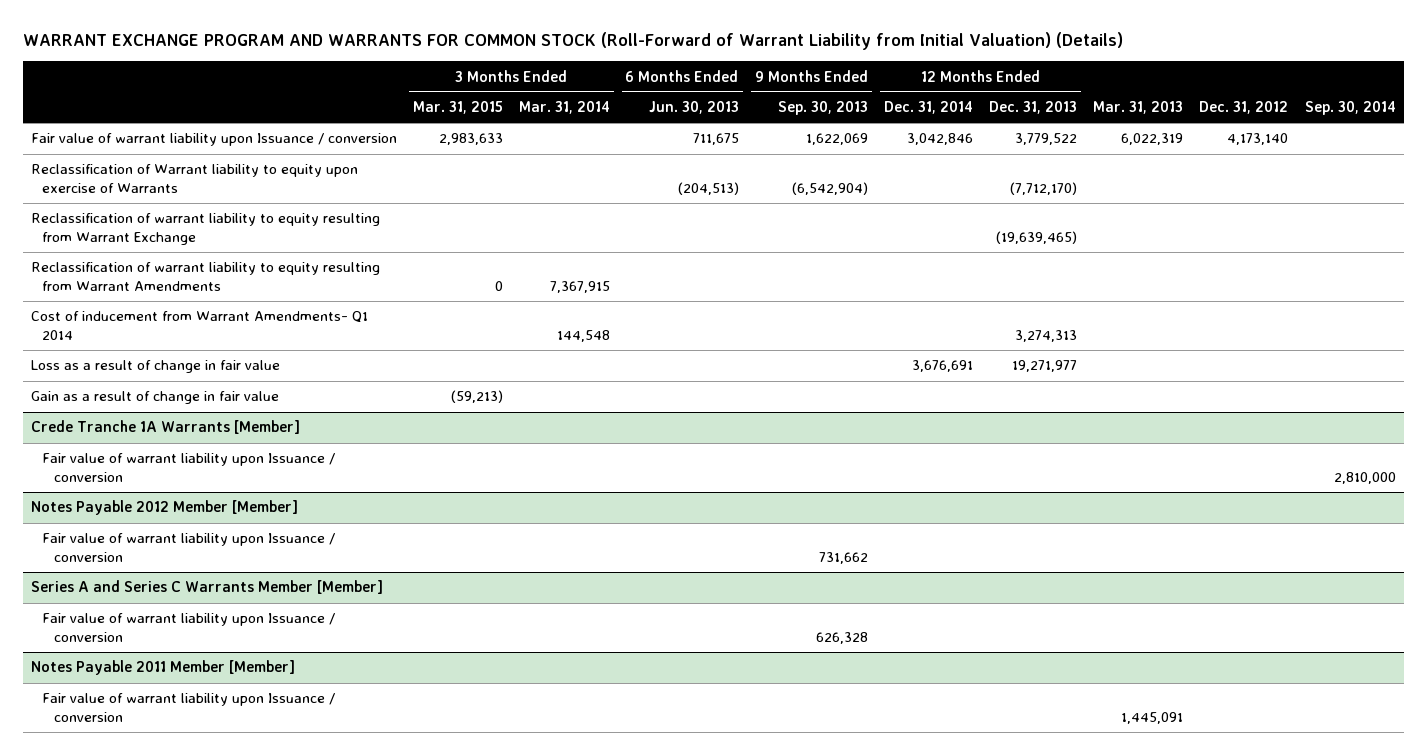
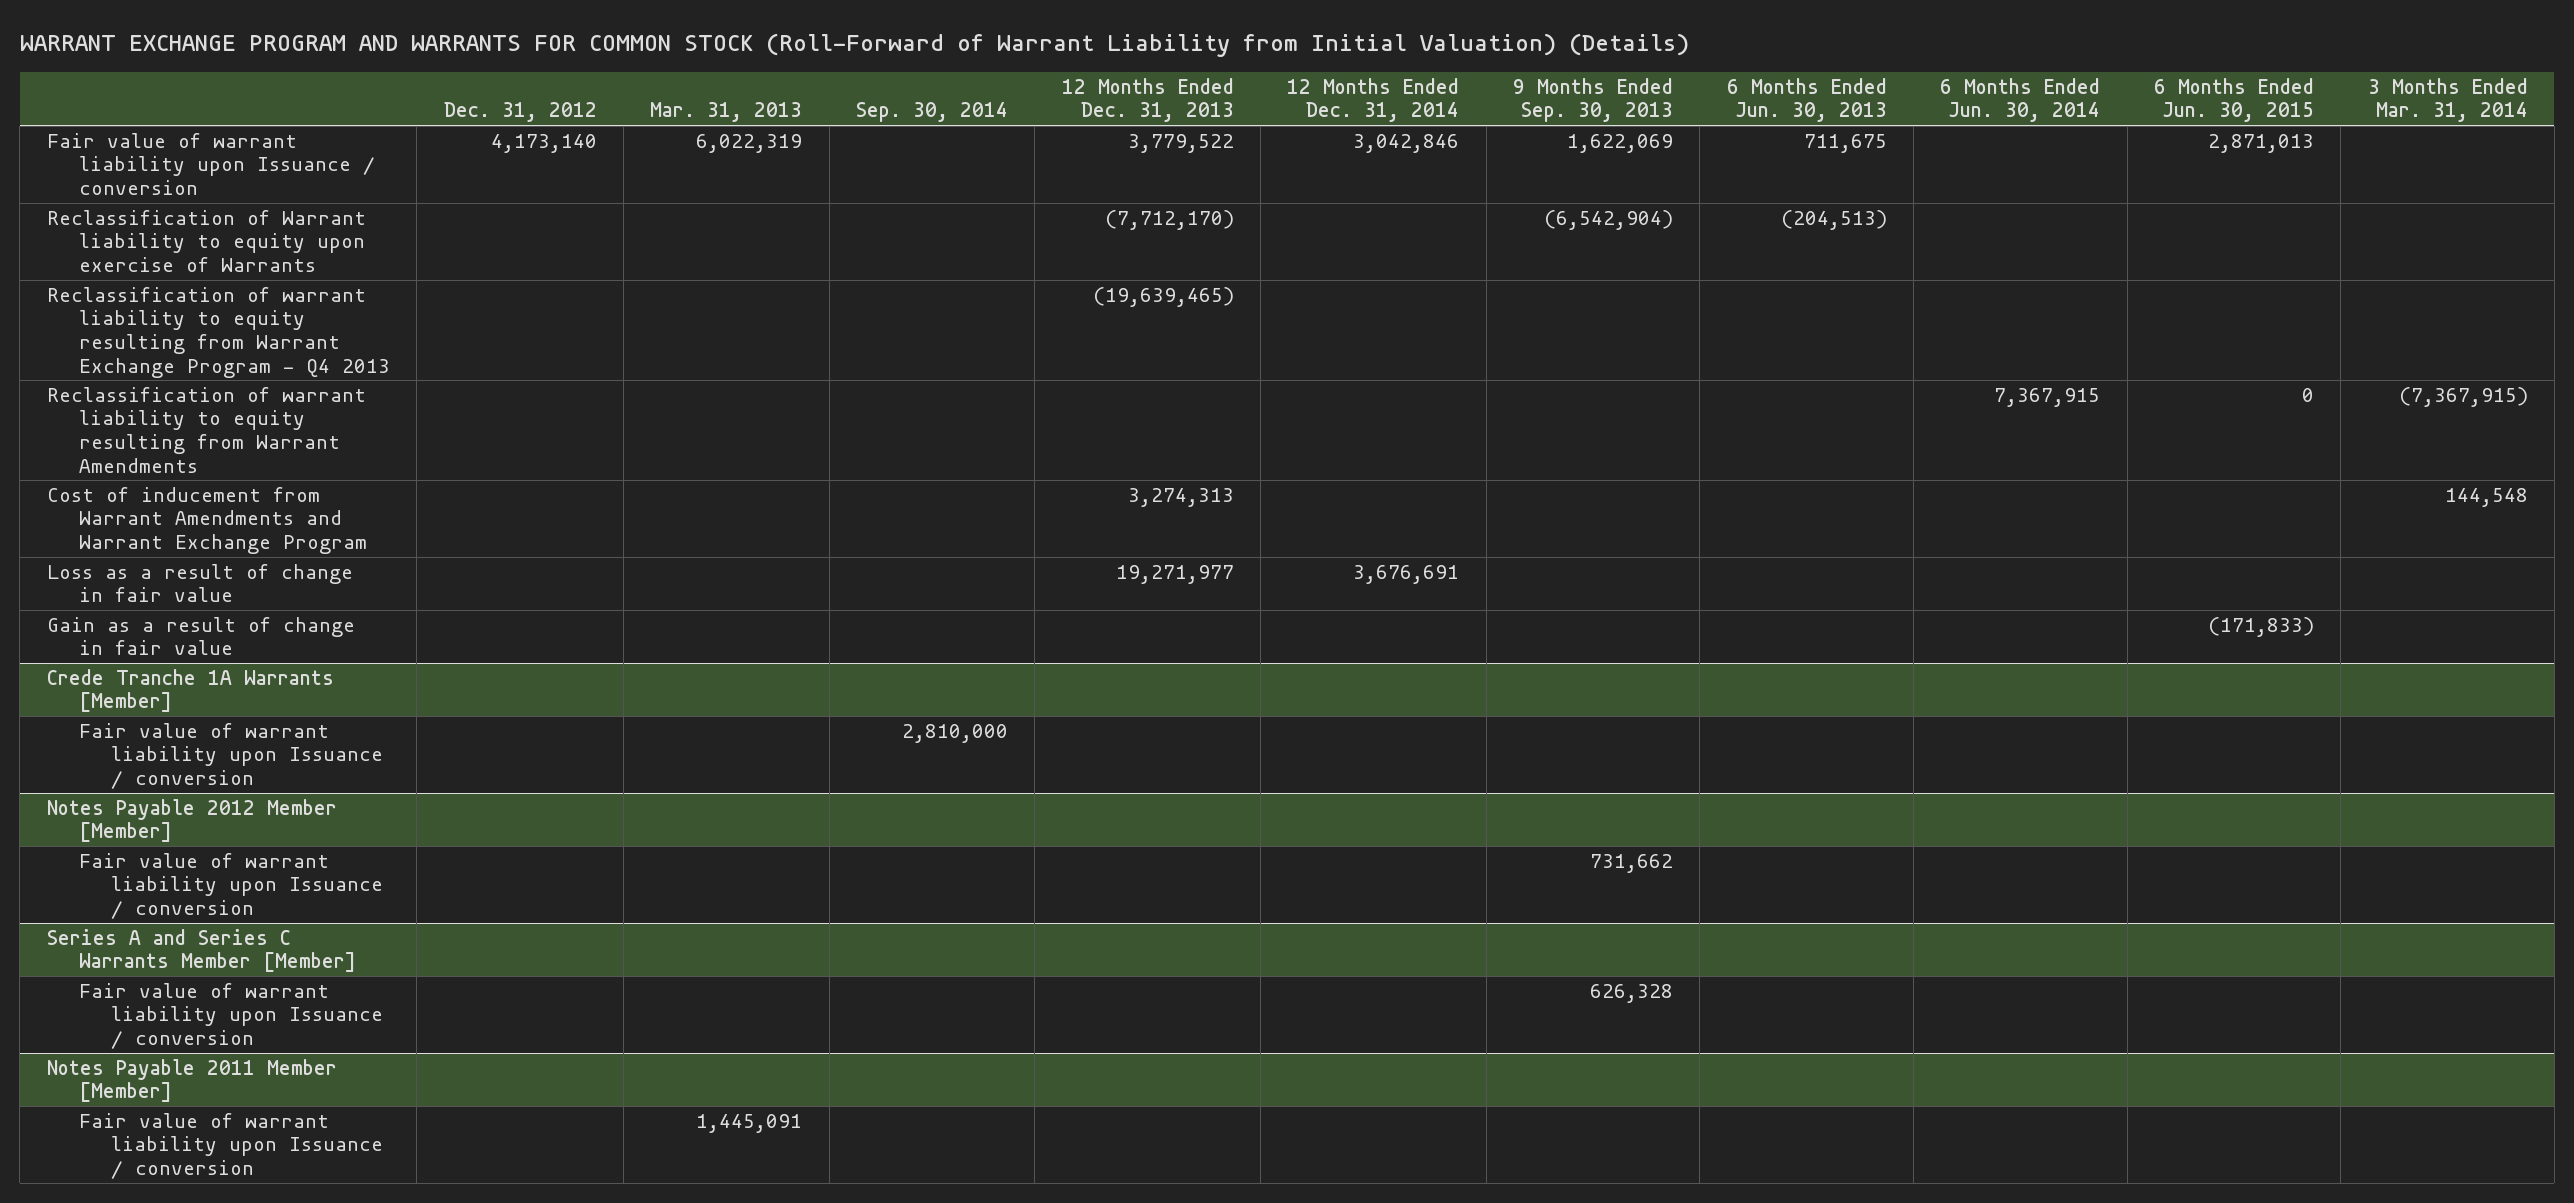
- | 3 Months Ended Mar. 31, 2015 | 3 Months Ended Mar. 31, 2014 | 6 Months Ended Jun. 30, 2013 | 9 Months Ended Sep. 30, 2013 | 12 Months Ended Dec. 31, 2014 | 12 Months Ended Dec. 31, 2013 | Mar. 31, 2013 | Dec. 31, 2012 | Sep. 30, 2014
+ | Dec. 31, 2012 | Mar. 31, 2013 | Sep. 30, 2014 | 12 Months Ended Dec. 31, 2013 | 12 Months Ended Dec. 31, 2014 | 9 Months Ended Sep. 30, 2013 | 6 Months Ended Jun. 30, 2013 | 6 Months Ended Jun. 30, 2014 | 6 Months Ended Jun. 30, 2015 | 3 Months Ended Mar. 31, 2014
- Reclassification of warrant liability to equity resulting from Warrant Exchange | | | | | | (19,639,465) | | |
- Reclassification of warrant liability to equity resulting from Warrant Amendments | 0 | 7,367,915 | | | | | | |
- Cost of inducement from Warrant Amendments- Q1 2014 | | 144,548 | | | | 3,274,313 | | |
+ Reclassification of warrant liability to equity resulting from Warrant Exchange Program - Q4 2013 | | | | (19,639,465) | | | | | |
+ Reclassification of warrant liability to equity resulting from Warrant Amendments | | | | | | | | 7,367,915 | 0 | (7,367,915)
+ Cost of inducement from Warrant Amendments and Warrant Exchange Program | | | | 3,274,313 | | | | | | 144,548

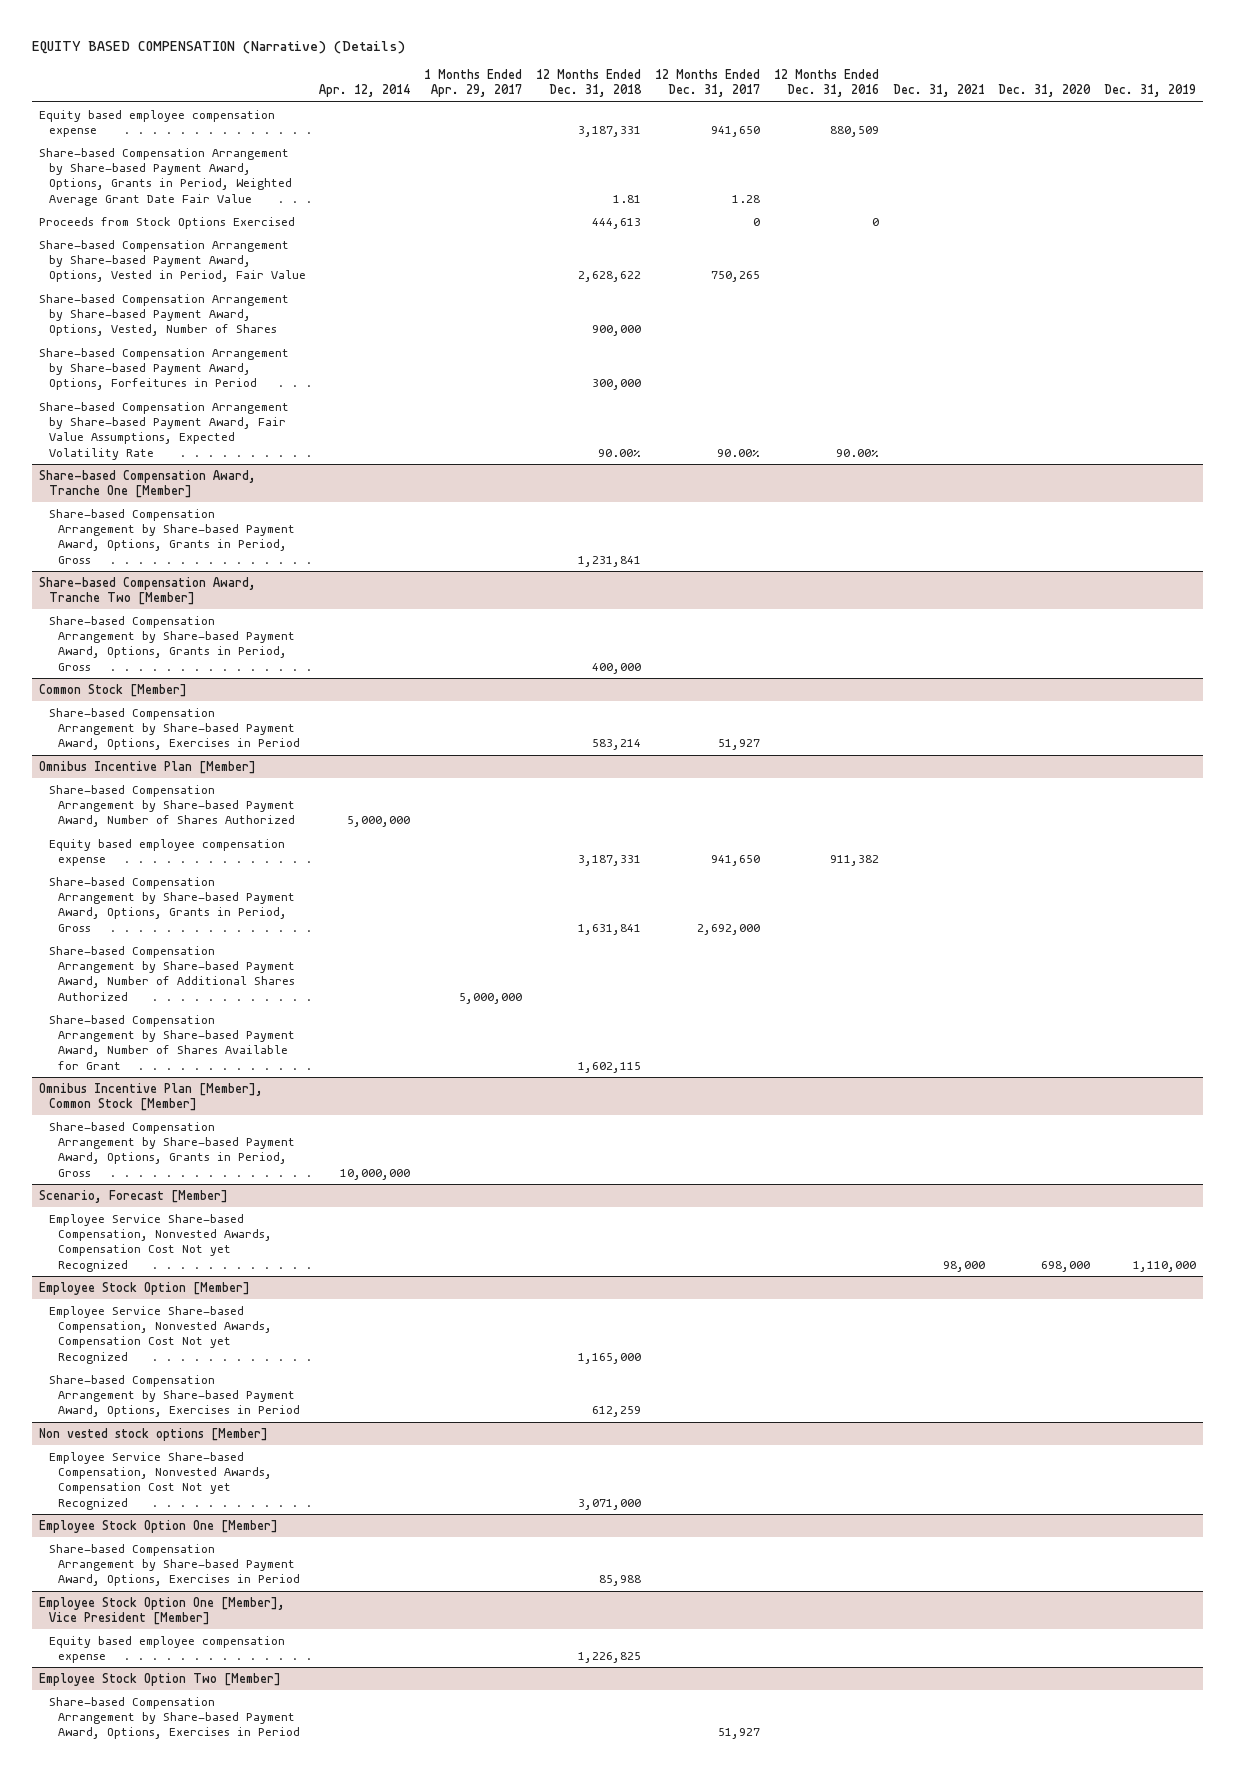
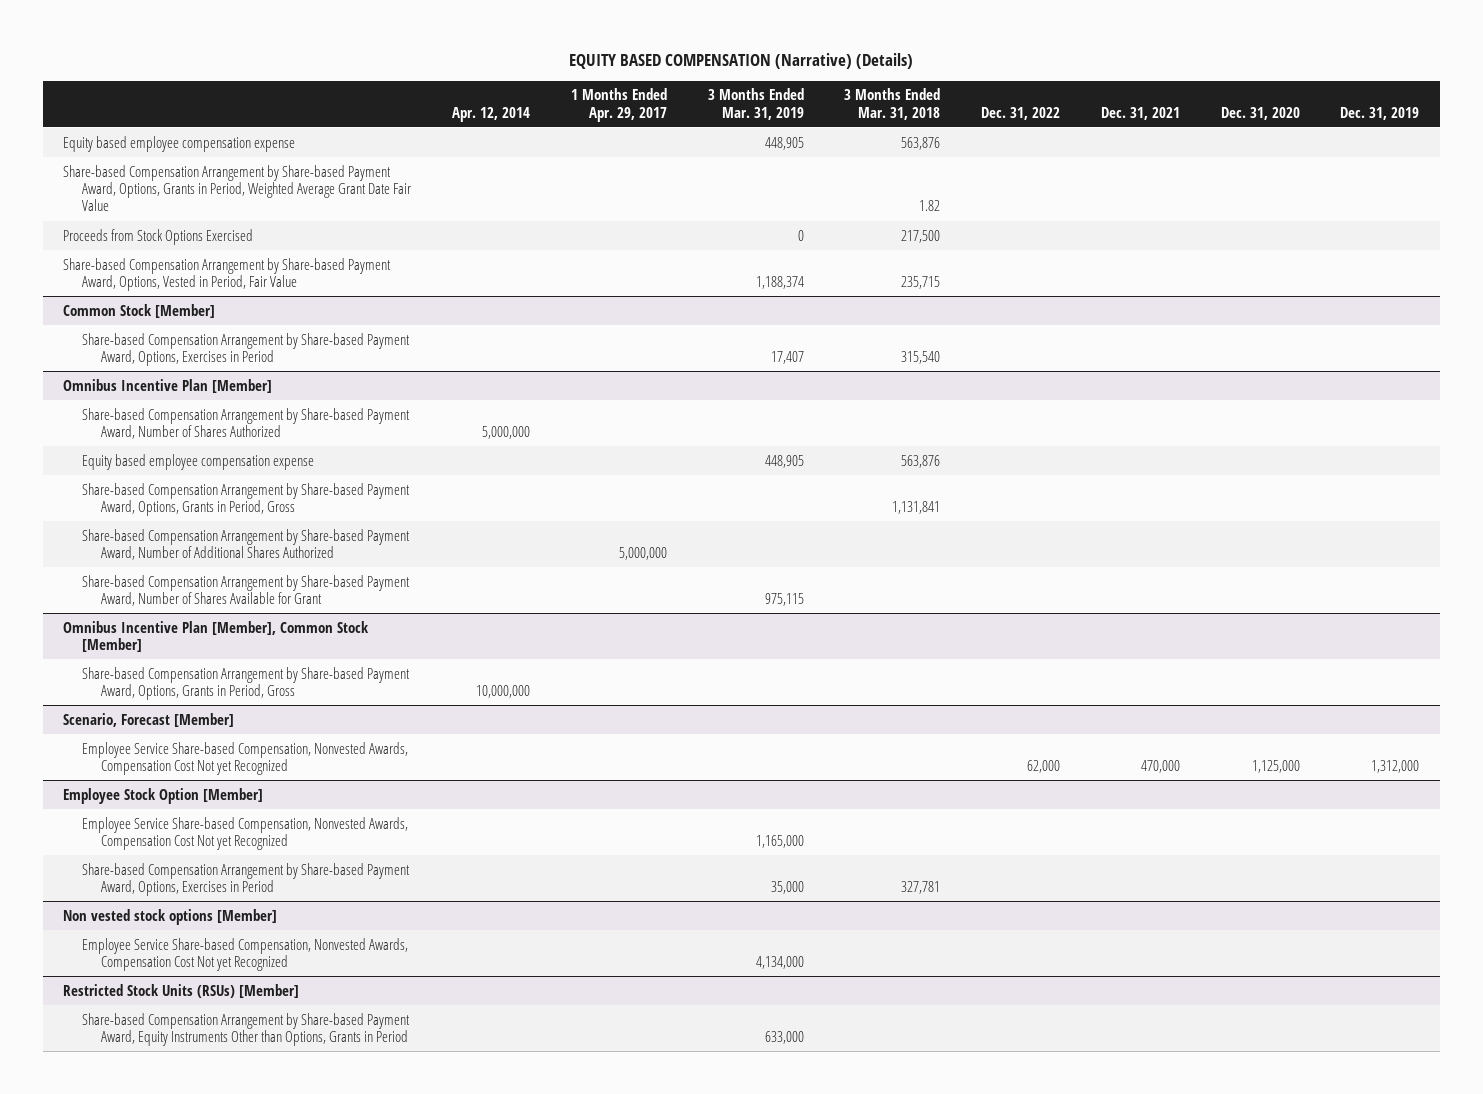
- | Apr. 12, 2014 | 1 Months Ended Apr. 29, 2017 | 12 Months Ended Dec. 31, 2018 | 12 Months Ended Dec. 31, 2017 | 12 Months Ended Dec. 31, 2016 | Dec. 31, 2021 | Dec. 31, 2020 | Dec. 31, 2019
+ | Apr. 12, 2014 | 1 Months Ended Apr. 29, 2017 | 3 Months Ended Mar. 31, 2019 | 3 Months Ended Mar. 31, 2018 | Dec. 31, 2022 | Dec. 31, 2021 | Dec. 31, 2020 | Dec. 31, 2019
- Share-based Compensation Arrangement by Share-based Payment Award, Options, Vested, Number of Shares | | | 900,000 | | | | |
- Share-based Compensation Arrangement by Share-based Payment Award, Options, Forfeitures in Period | | | 300,000 | | | | |
- Share-based Compensation Arrangement by Share-based Payment Award, Fair Value Assumptions, Expected Volatility Rate | | | 90.00% | 90.00% | 90.00% | | |
- Share-based Compensation Award, Tranche One [Member]
- Share-based Compensation Arrangement by Share-based Payment Award, Options, Grants in Period, Gross | | | 1,231,841 | | | | |
- Share-based Compensation Award, Tranche Two [Member]
- Share-based Compensation Arrangement by Share-based Payment Award, Options, Grants in Period, Gross | | | 400,000 | | | | |
@ Scenario, Forecast [Member]
- Employee Service Share-based Compensation, Nonvested Awards, Compensation Cost Not yet Recognized | | | | | | 98,000 | 698,000 | 1,110,000
+ Employee Service Share-based Compensation, Nonvested Awards, Compensation Cost Not yet Recognized | | | | | 62,000 | 470,000 | 1,125,000 | 1,312,000
- Employee Stock Option One [Member]
- Share-based Compensation Arrangement by Share-based Payment Award, Options, Exercises in Period | | | 85,988 | | | | |
- Employee Stock Option One [Member], Vice President [Member]
- Equity based employee compensation expense | | | 1,226,825 | | | | |
- Employee Stock Option Two [Member]
- Share-based Compensation Arrangement by Share-based Payment Award, Options, Exercises in Period | | | | 51,927 | | | |
+ Restricted Stock Units (RSUs) [Member]
+ Share-based Compensation Arrangement by Share-based Payment Award, Equity Instruments Other than Options, Grants in Period | | | 633,000 | | | | |

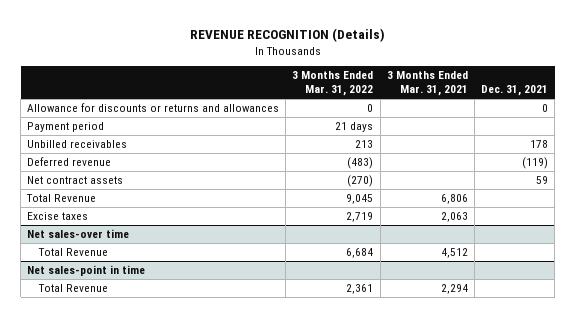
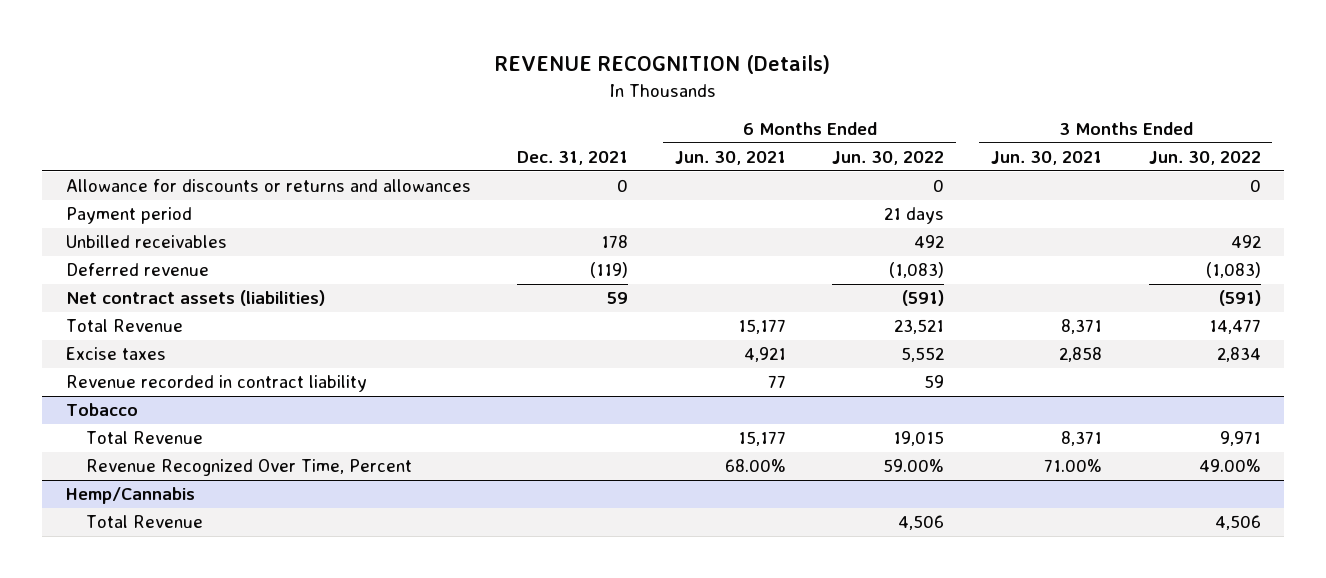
- | 3 Months Ended Mar. 31, 2022 | 3 Months Ended Mar. 31, 2021 | Dec. 31, 2021
+ | Dec. 31, 2021 | 6 Months Ended Jun. 30, 2021 | 6 Months Ended Jun. 30, 2022 | 3 Months Ended Jun. 30, 2021 | 3 Months Ended Jun. 30, 2022
- Net contract assets | (270) | | 59
+ Net contract assets (liabilities) | 59 | | (591) | | (591)
- Net sales-over time
- Total Revenue | 6,684 | 4,512 |
- Net sales-point in time
- Total Revenue | 2,361 | 2,294 |
+ Revenue recorded in contract liability | | 77 | 59 | |
+ Tobacco
+ Total Revenue | | 15,177 | 19,015 | 8,371 | 9,971
+ Revenue Recognized Over Time, Percent | | 68.00% | 59.00% | 71.00% | 49.00%
+ Hemp/Cannabis
+ Total Revenue | | | 4,506 | | 4,506

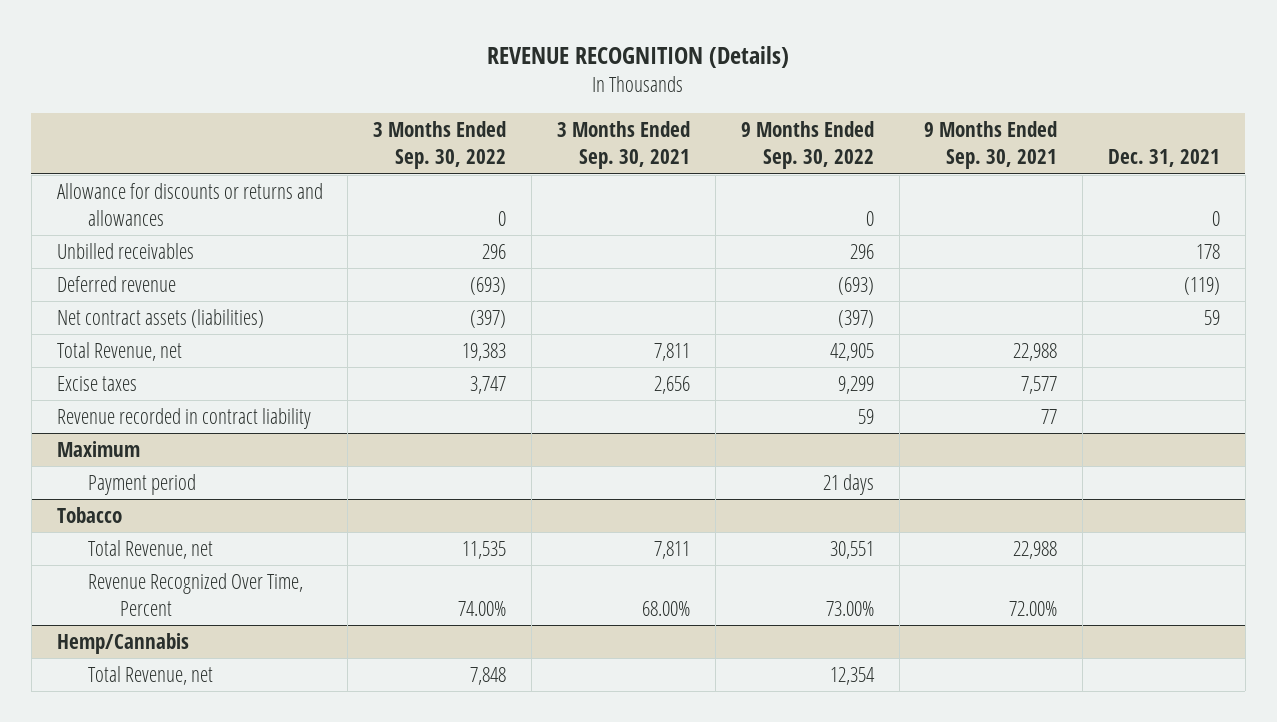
- | Dec. 31, 2021 | 6 Months Ended Jun. 30, 2021 | 6 Months Ended Jun. 30, 2022 | 3 Months Ended Jun. 30, 2021 | 3 Months Ended Jun. 30, 2022
+ | 3 Months Ended Sep. 30, 2022 | 3 Months Ended Sep. 30, 2021 | 9 Months Ended Sep. 30, 2022 | 9 Months Ended Sep. 30, 2021 | Dec. 31, 2021
- Payment period | | | 21 days | |
- Total Revenue | | 15,177 | 23,521 | 8,371 | 14,477
+ Total Revenue, net | 19,383 | 7,811 | 42,905 | 22,988 |
+ Maximum
+ Payment period | | | 21 days | |
@ Tobacco
- Total Revenue | | 15,177 | 19,015 | 8,371 | 9,971
+ Total Revenue, net | 11,535 | 7,811 | 30,551 | 22,988 |
@ Hemp/Cannabis
- Total Revenue | | | 4,506 | | 4,506
+ Total Revenue, net | 7,848 | | 12,354 | |

